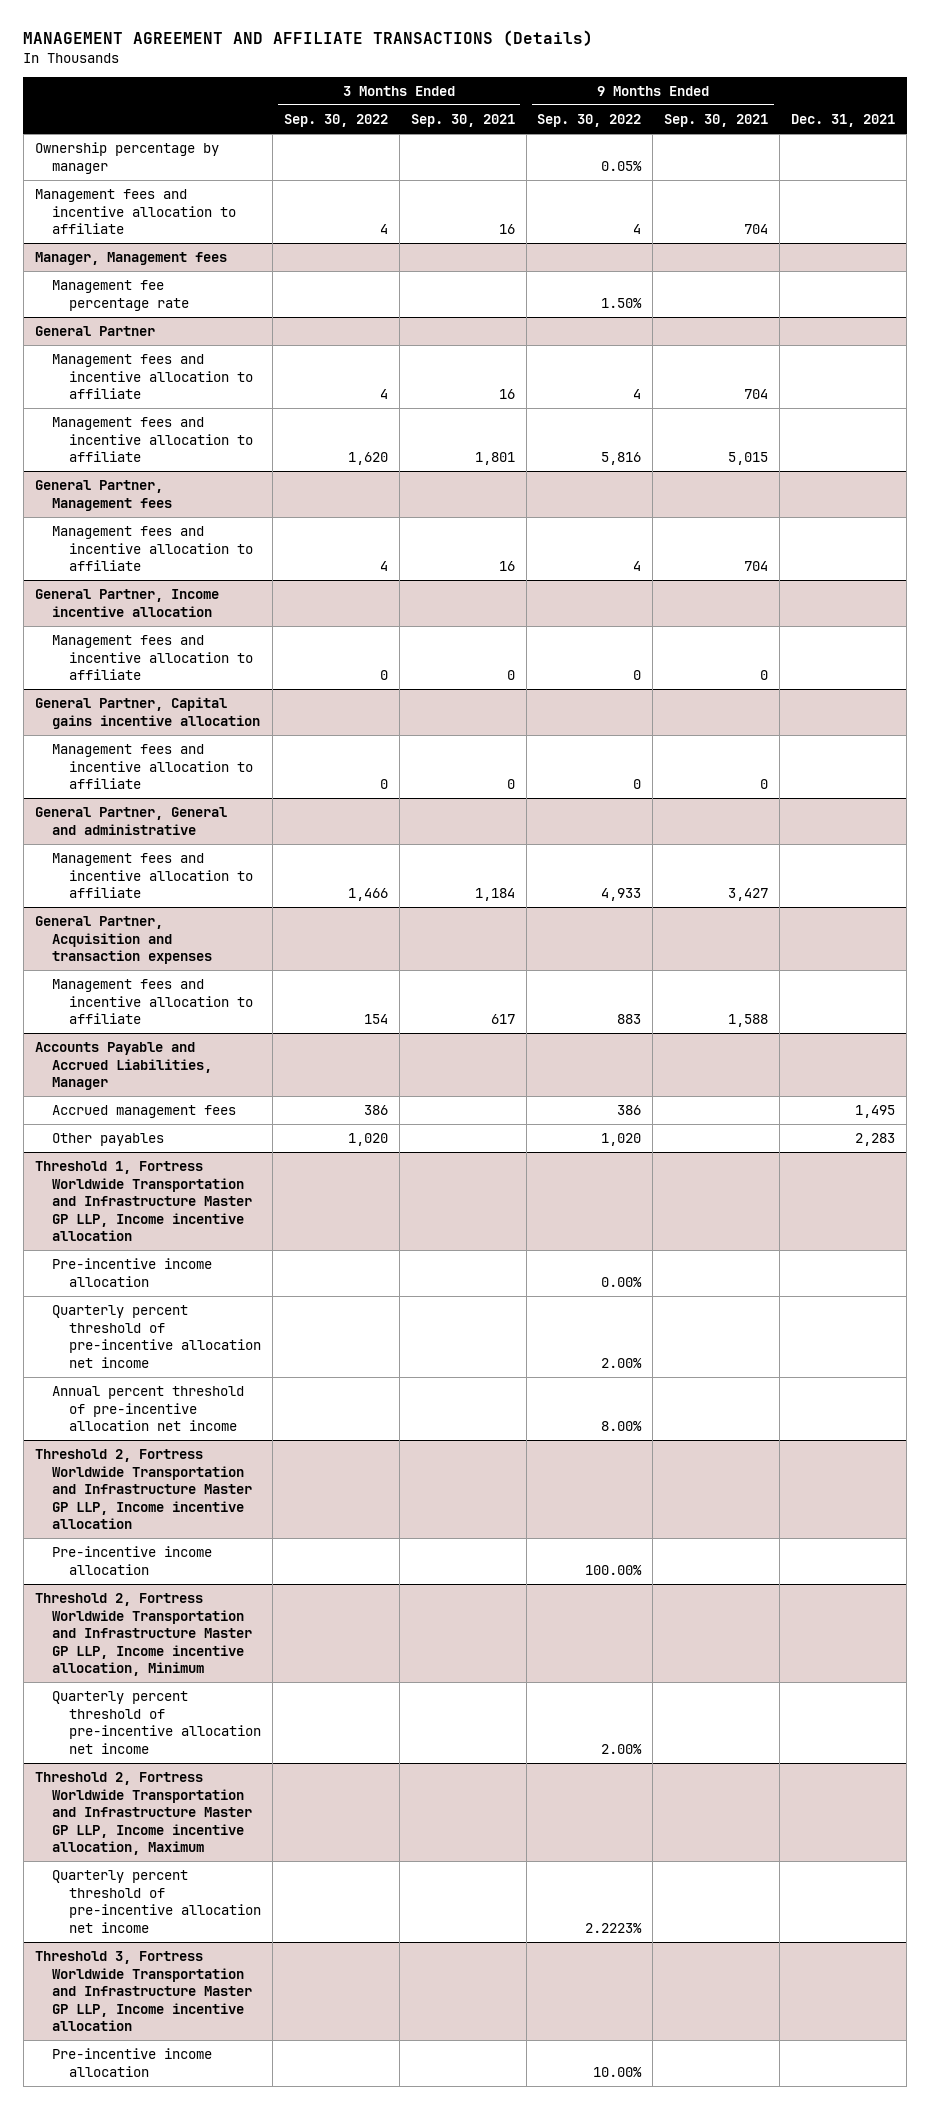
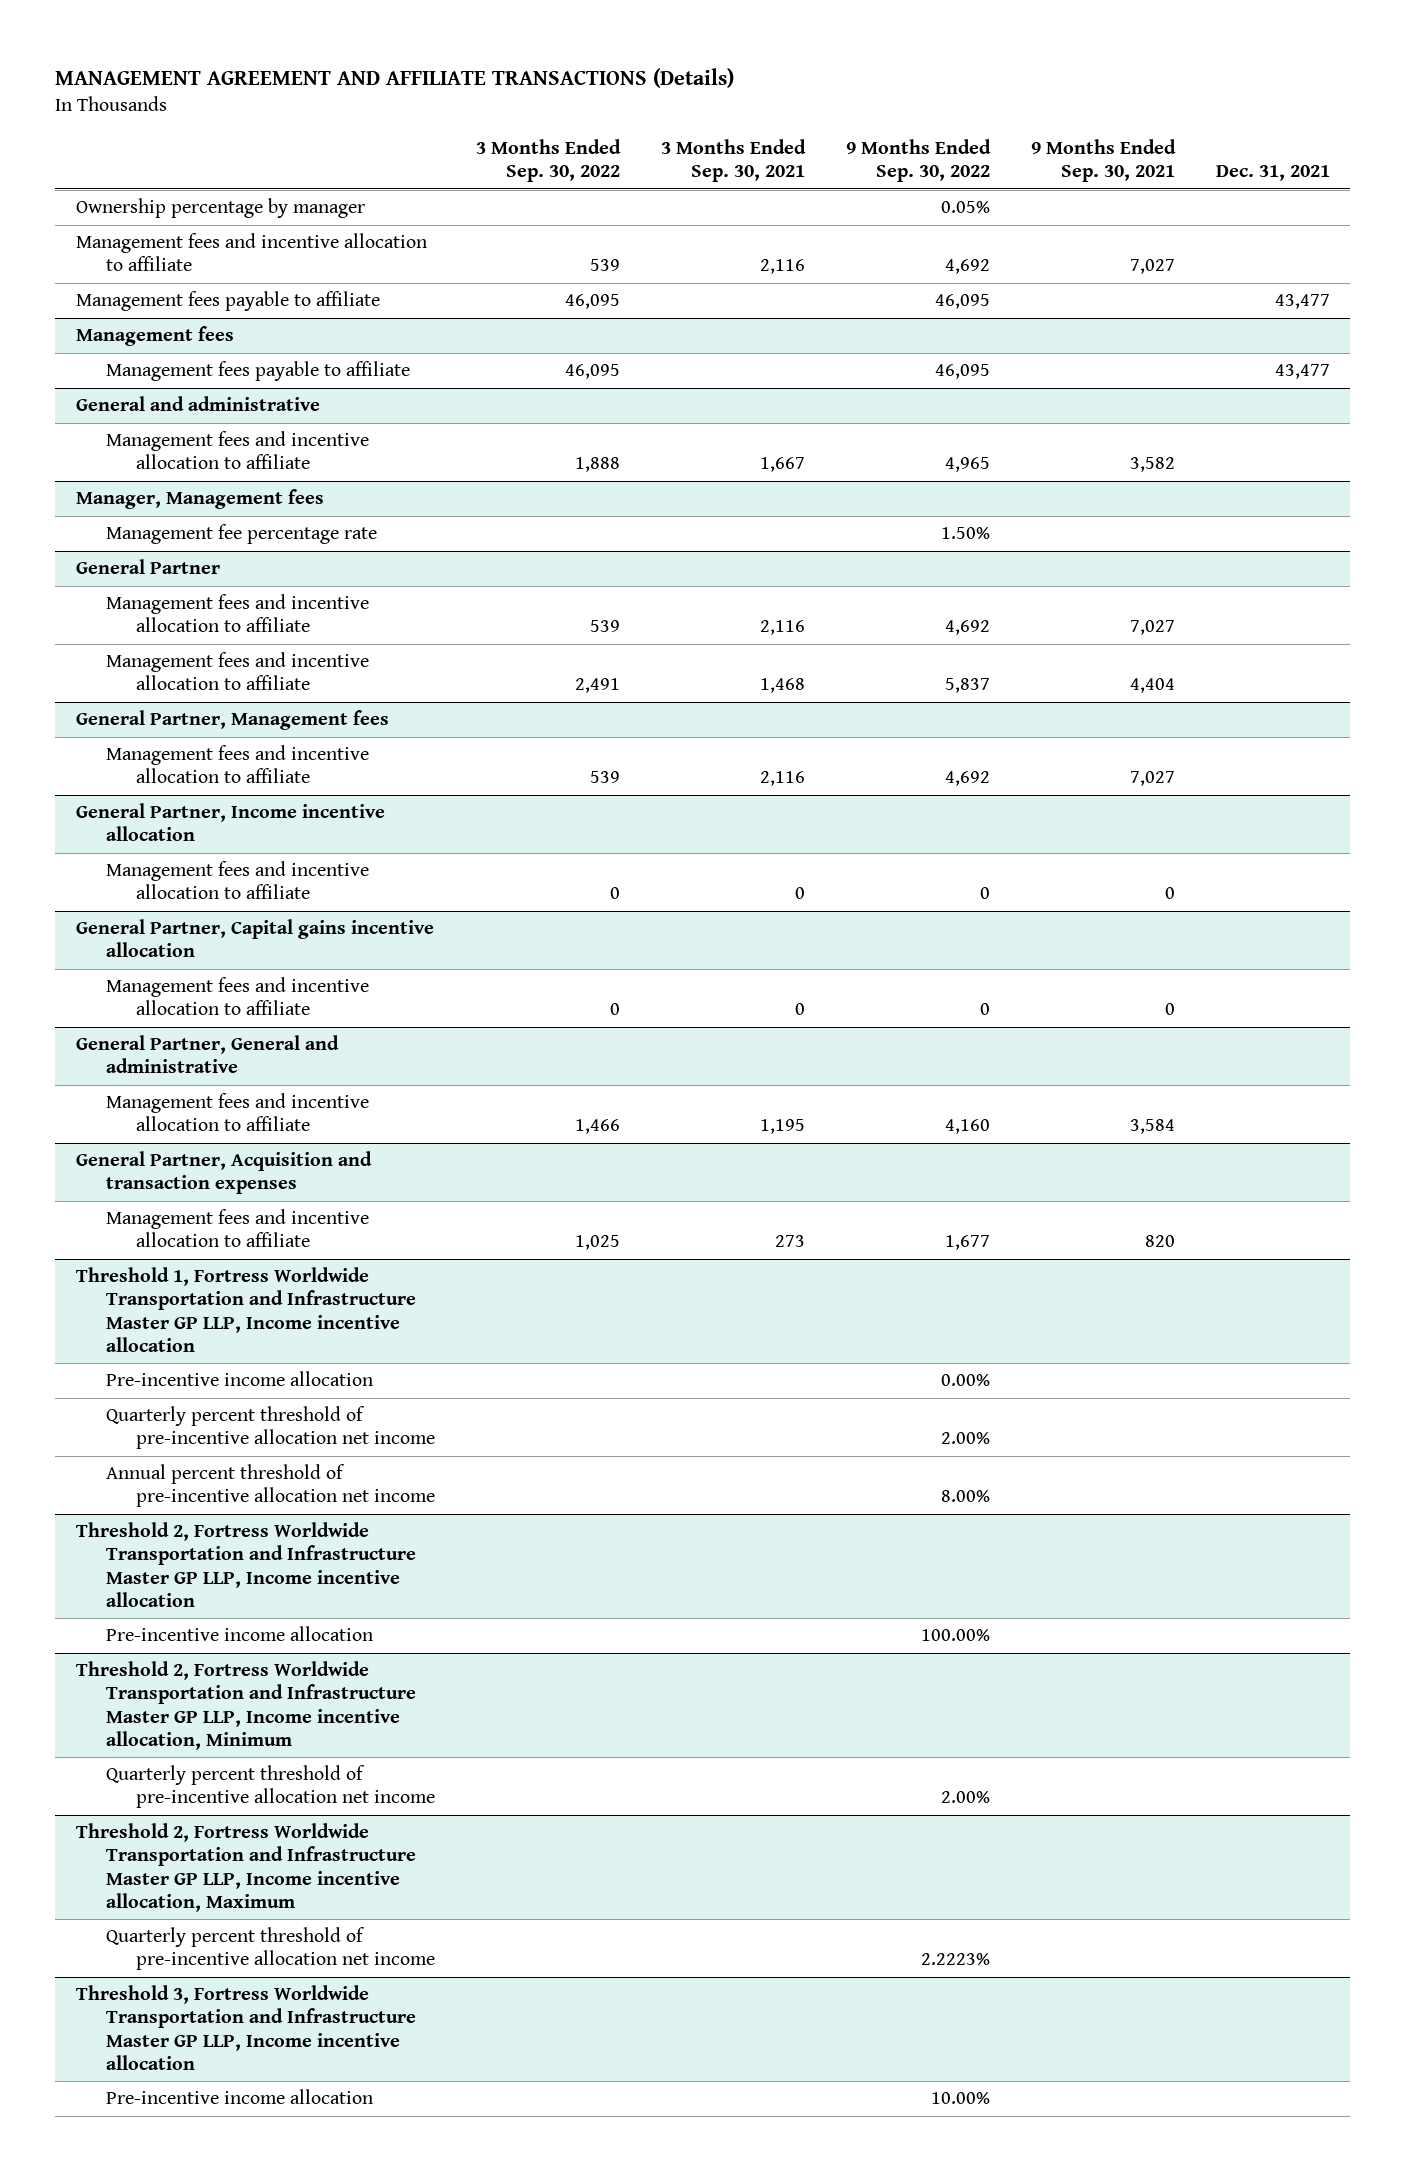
- Management fees and incentive allocation to affiliate | 4 | 16 | 4 | 704 |
+ Management fees and incentive allocation to affiliate | 539 | 2,116 | 4,692 | 7,027 |
+ Management fees payable to affiliate | 46,095 | | 46,095 | | 43,477
+ Management fees
+ Management fees payable to affiliate | 46,095 | | 46,095 | | 43,477
+ General and administrative
+ Management fees and incentive allocation to affiliate | 1,888 | 1,667 | 4,965 | 3,582 |
@ General Partner
- Management fees and incentive allocation to affiliate | 4 | 16 | 4 | 704 |
- Management fees and incentive allocation to affiliate | 1,620 | 1,801 | 5,816 | 5,015 |
+ Management fees and incentive allocation to affiliate | 539 | 2,116 | 4,692 | 7,027 |
+ Management fees and incentive allocation to affiliate | 2,491 | 1,468 | 5,837 | 4,404 |
@ General Partner, Management fees
- Management fees and incentive allocation to affiliate | 4 | 16 | 4 | 704 |
+ Management fees and incentive allocation to affiliate | 539 | 2,116 | 4,692 | 7,027 |
@ General Partner, General and administrative
- Management fees and incentive allocation to affiliate | 1,466 | 1,184 | 4,933 | 3,427 |
+ Management fees and incentive allocation to affiliate | 1,466 | 1,195 | 4,160 | 3,584 |
@ General Partner, Acquisition and transaction expenses
- Management fees and incentive allocation to affiliate | 154 | 617 | 883 | 1,588 |
- Accounts Payable and Accrued Liabilities, Manager
- Accrued management fees | 386 | | 386 | | 1,495
- Other payables | 1,020 | | 1,020 | | 2,283
@ General Partner, Acquisition and transaction expenses
+ Management fees and incentive allocation to affiliate | 1,025 | 273 | 1,677 | 820 |

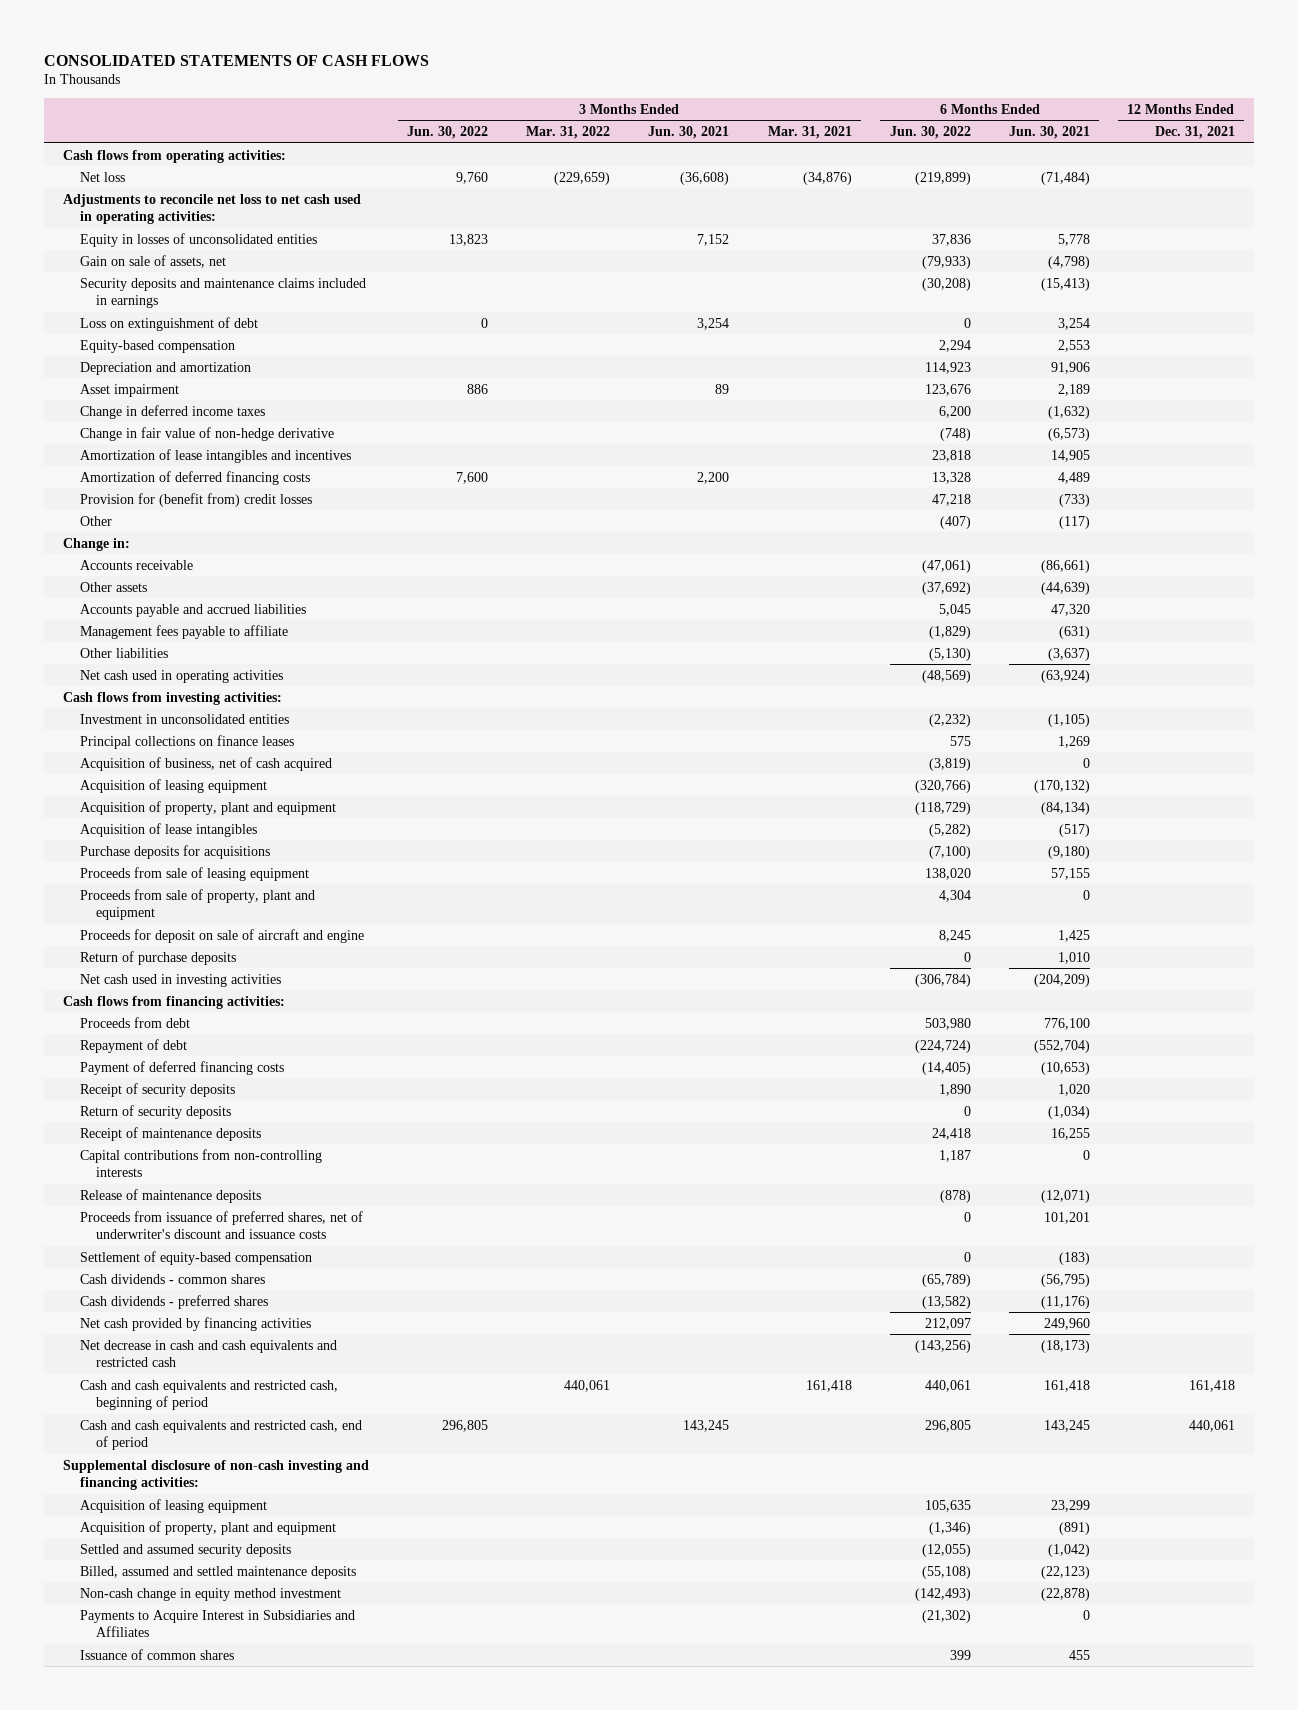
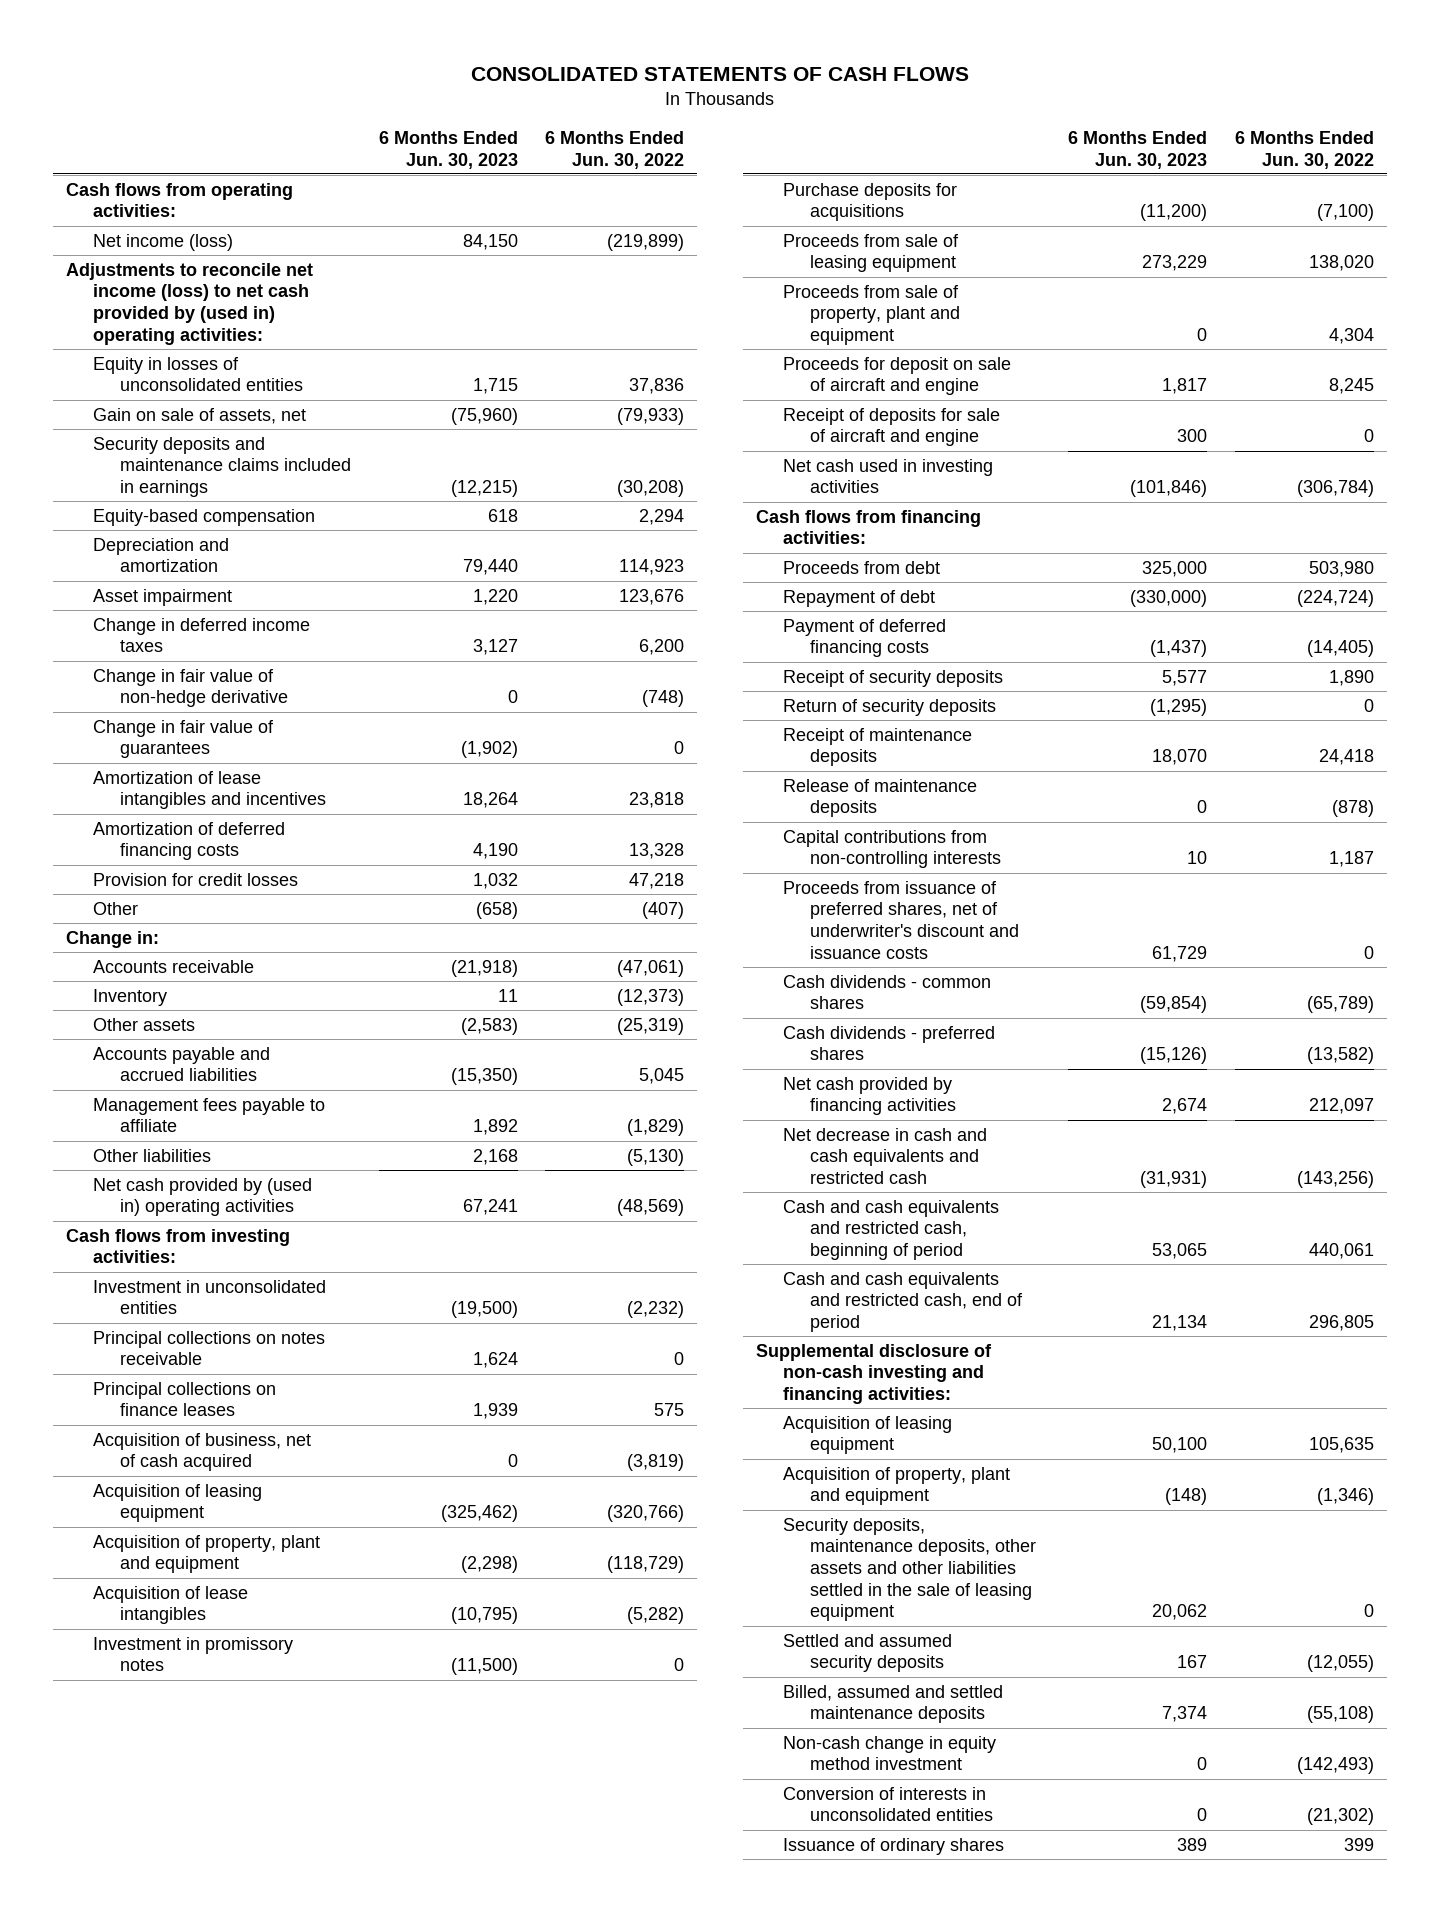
- | 3 Months Ended Jun. 30, 2022 | 3 Months Ended Mar. 31, 2022 | 3 Months Ended Jun. 30, 2021 | 3 Months Ended Mar. 31, 2021 | 6 Months Ended Jun. 30, 2022 | 6 Months Ended Jun. 30, 2021 | 12 Months Ended Dec. 31, 2021
+ | 6 Months Ended Jun. 30, 2023 | 6 Months Ended Jun. 30, 2022
- Net loss | 9,760 | (229,659) | (36,608) | (34,876) | (219,899) | (71,484) |
- Adjustments to reconcile net loss to net cash used in operating activities:
+ Net income (loss) | 84,150 | (219,899)
+ Adjustments to reconcile net income (loss) to net cash provided by (used in) operating activities:
- Loss on extinguishment of debt | 0 | | 3,254 | | 0 | 3,254 |
+ Change in fair value of guarantees | (1,902) | 0
- Provision for (benefit from) credit losses | | | | | 47,218 | (733) |
+ Provision for credit losses | 1,032 | 47,218
- Other assets | | | | | (37,692) | (44,639) |
+ Inventory | 11 | (12,373)
+ Other assets | (2,583) | (25,319)
- Net cash used in operating activities | | | | | (48,569) | (63,924) |
+ Net cash provided by (used in) operating activities | 67,241 | (48,569)
+ Principal collections on notes receivable | 1,624 | 0
+ Investment in promissory notes | (11,500) | 0
- Return of purchase deposits | | | | | 0 | 1,010 |
+ Receipt of deposits for sale of aircraft and engine | 300 | 0
moved down: Capital contributions from non-controlling interests | 10 | 1,187
- Settlement of equity-based compensation | | | | | 0 | (183) |
+ Security deposits, maintenance deposits, other assets and other liabilities settled in the sale of leasing equipment | 20,062 | 0
- Payments to Acquire Interest in Subsidiaries and Affiliates | | | | | (21,302) | 0 |
- Issuance of common shares | | | | | 399 | 455 |
+ Conversion of interests in unconsolidated entities | 0 | (21,302)
+ Issuance of ordinary shares | 389 | 399

